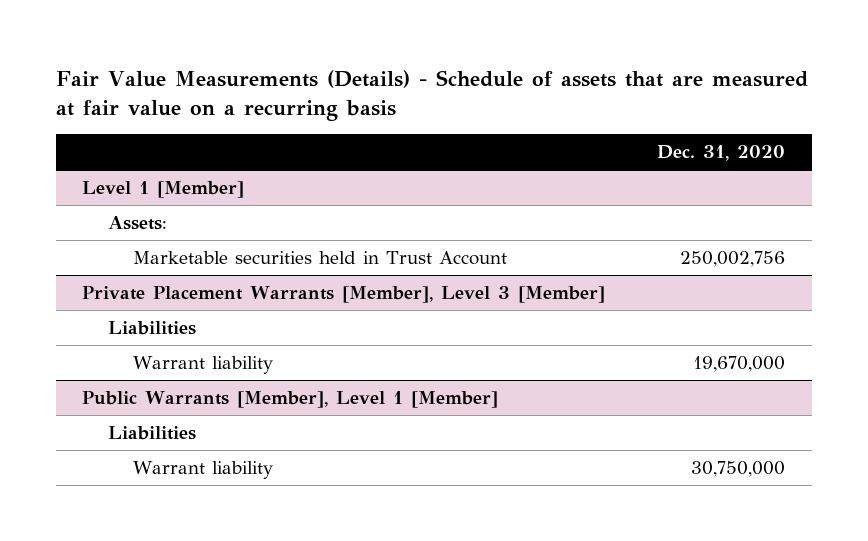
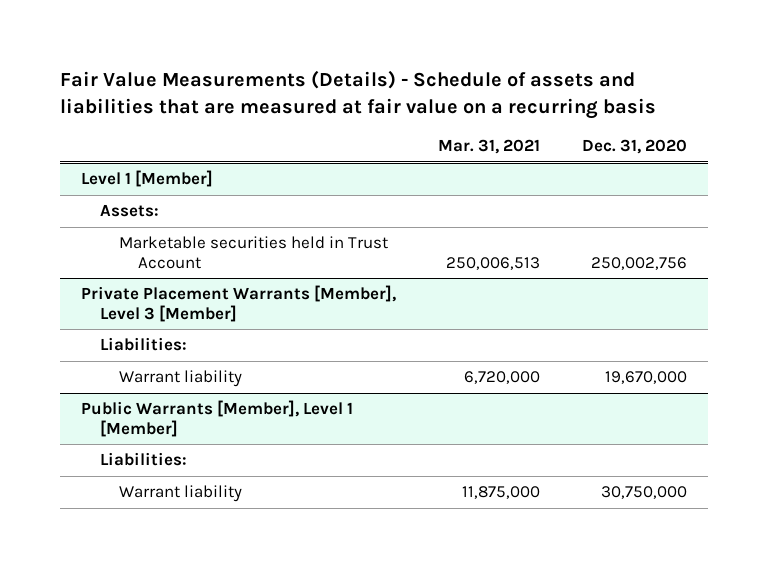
- Fair Value Measurements (Details) - Schedule of assets that are measured at fair value on a recurring basis
+ Fair Value Measurements (Details) - Schedule of assets and liabilities that are measured at fair value on a recurring basis
- | Dec. 31, 2020
+ | Mar. 31, 2021 | Dec. 31, 2020
@ Private Placement Warrants [Member], Level 3 [Member]
- Liabilities
+ Liabilities:
@ Public Warrants [Member], Level 1 [Member]
- Liabilities
+ Liabilities:

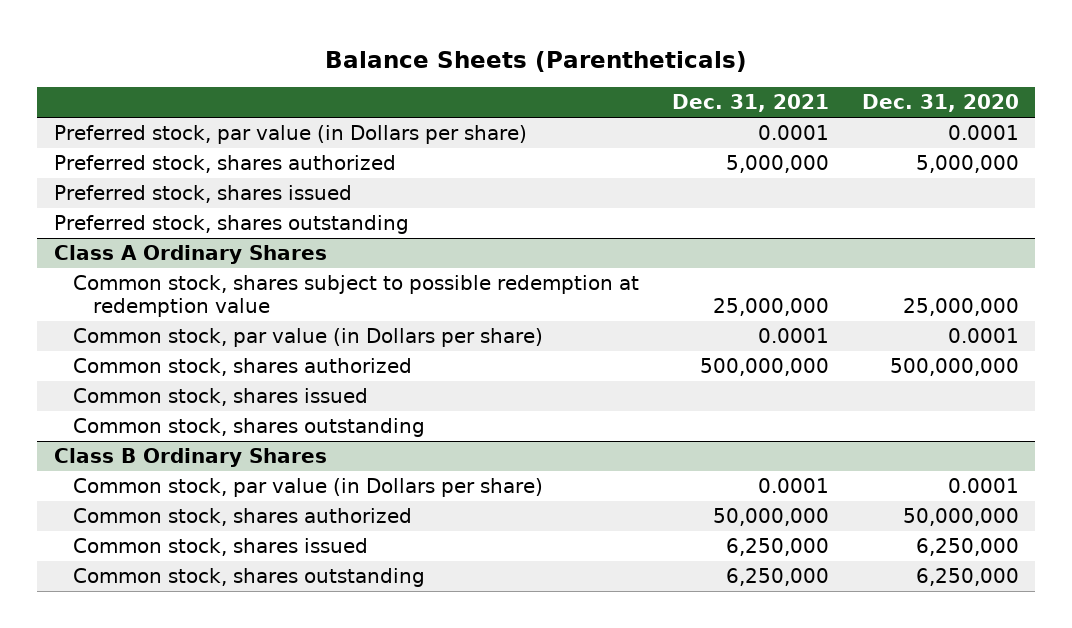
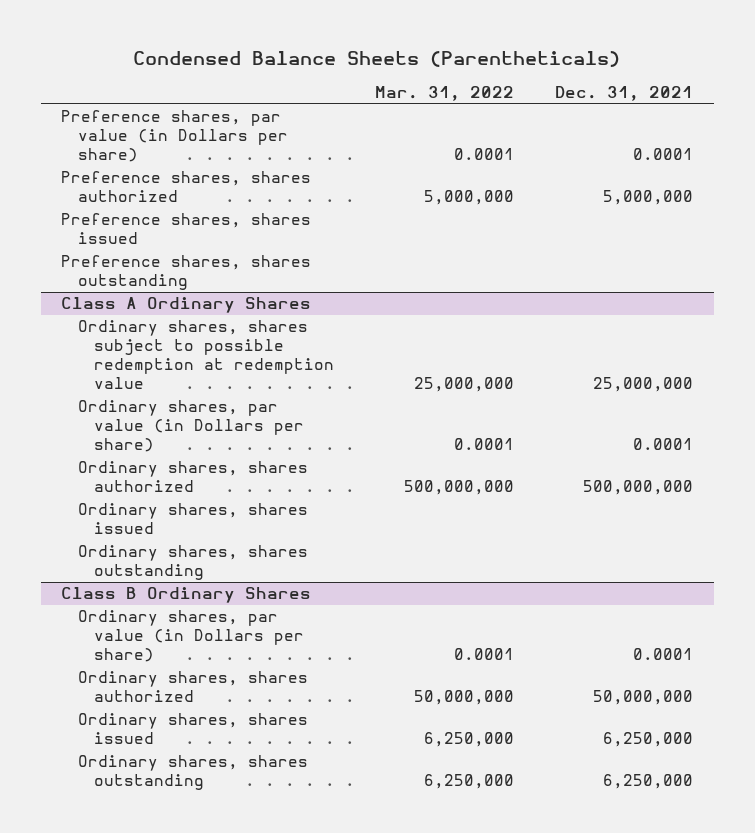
- Balance Sheets (Parentheticals)
+ Condensed Balance Sheets (Parentheticals)
- | Dec. 31, 2021 | Dec. 31, 2020
+ | Mar. 31, 2022 | Dec. 31, 2021
- Preferred stock, par value (in Dollars per share) | 0.0001 | 0.0001
- Preferred stock, shares authorized | 5,000,000 | 5,000,000
- Preferred stock, shares issued
- Preferred stock, shares outstanding
+ Preference shares, par value (in Dollars per share) | 0.0001 | 0.0001
+ Preference shares, shares authorized | 5,000,000 | 5,000,000
+ Preference shares, shares issued
+ Preference shares, shares outstanding
@ Class A Ordinary Shares
- Common stock, shares subject to possible redemption at redemption value | 25,000,000 | 25,000,000
- Common stock, par value (in Dollars per share) | 0.0001 | 0.0001
- Common stock, shares authorized | 500,000,000 | 500,000,000
- Common stock, shares issued
- Common stock, shares outstanding
+ Ordinary shares, shares subject to possible redemption at redemption value | 25,000,000 | 25,000,000
+ Ordinary shares, par value (in Dollars per share) | 0.0001 | 0.0001
+ Ordinary shares, shares authorized | 500,000,000 | 500,000,000
+ Ordinary shares, shares issued
+ Ordinary shares, shares outstanding
@ Class B Ordinary Shares
- Common stock, par value (in Dollars per share) | 0.0001 | 0.0001
- Common stock, shares authorized | 50,000,000 | 50,000,000
- Common stock, shares issued | 6,250,000 | 6,250,000
- Common stock, shares outstanding | 6,250,000 | 6,250,000
+ Ordinary shares, par value (in Dollars per share) | 0.0001 | 0.0001
+ Ordinary shares, shares authorized | 50,000,000 | 50,000,000
+ Ordinary shares, shares issued | 6,250,000 | 6,250,000
+ Ordinary shares, shares outstanding | 6,250,000 | 6,250,000

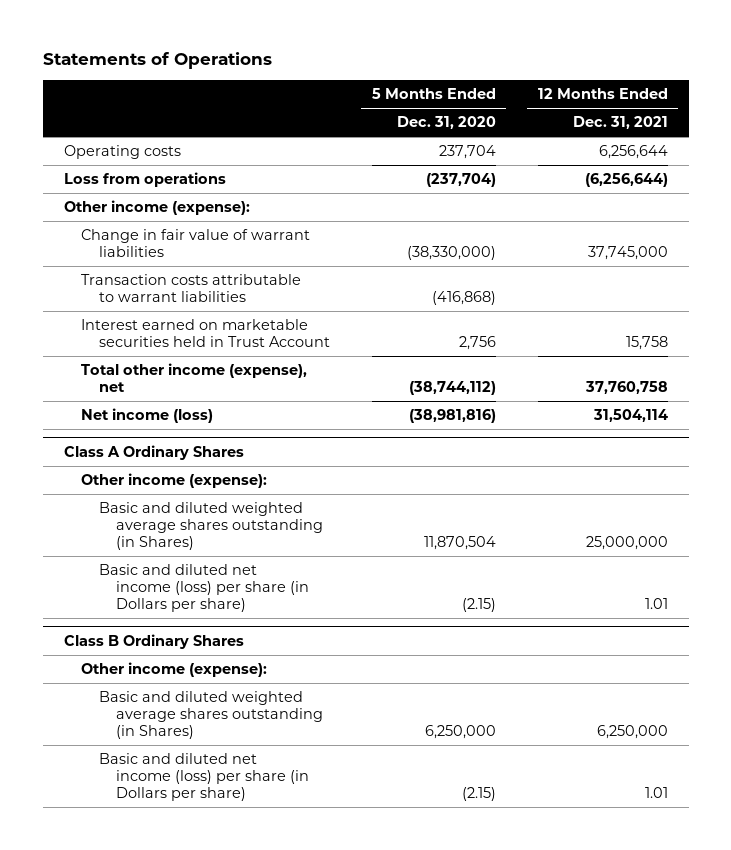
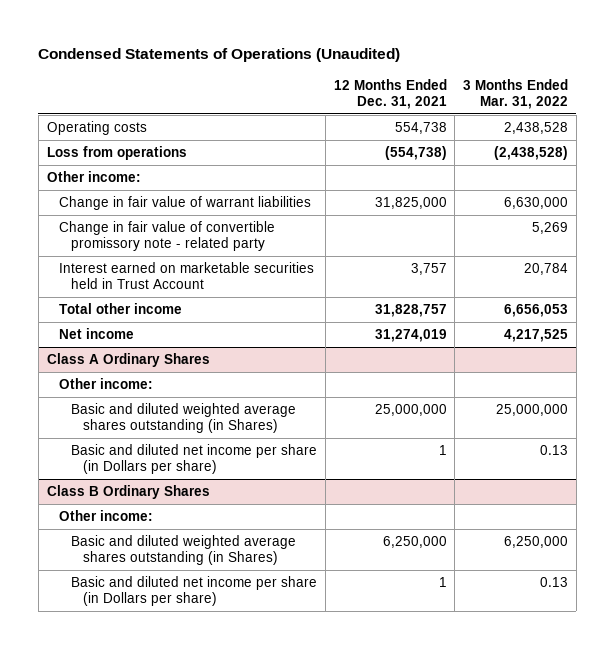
- Statements of Operations
+ Condensed Statements of Operations (Unaudited)
- | 5 Months Ended Dec. 31, 2020 | 12 Months Ended Dec. 31, 2021
+ | 12 Months Ended Dec. 31, 2021 | 3 Months Ended Mar. 31, 2022
- Operating costs | 237,704 | 6,256,644
- Loss from operations | (237,704) | (6,256,644)
- Other income (expense):
- Change in fair value of warrant liabilities | (38,330,000) | 37,745,000
- Transaction costs attributable to warrant liabilities | (416,868) |
- Interest earned on marketable securities held in Trust Account | 2,756 | 15,758
- Total other income (expense), net | (38,744,112) | 37,760,758
- Net income (loss) | (38,981,816) | 31,504,114
+ Operating costs | 554,738 | 2,438,528
+ Loss from operations | (554,738) | (2,438,528)
+ Other income:
+ Change in fair value of warrant liabilities | 31,825,000 | 6,630,000
+ Change in fair value of convertible promissory note - related party | | 5,269
+ Interest earned on marketable securities held in Trust Account | 3,757 | 20,784
+ Total other income | 31,828,757 | 6,656,053
+ Net income | 31,274,019 | 4,217,525
@ Class A Ordinary Shares
- Other income (expense):
+ Other income:
- Basic and diluted net income (loss) per share (in Dollars per share) | (2.15) | 1.01
+ Basic and diluted net income per share (in Dollars per share) | 1 | 0.13
@ Class B Ordinary Shares
- Other income (expense):
+ Other income:
- Basic and diluted net income (loss) per share (in Dollars per share) | (2.15) | 1.01
+ Basic and diluted net income per share (in Dollars per share) | 1 | 0.13

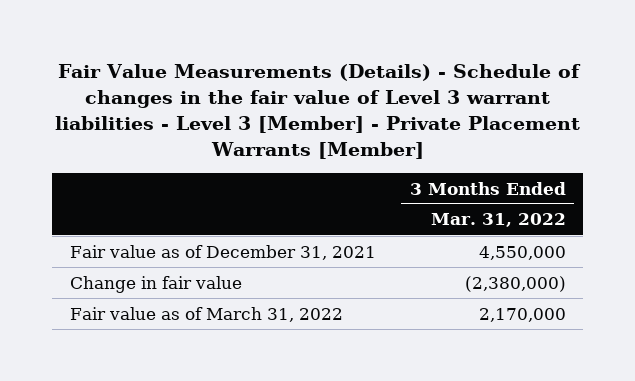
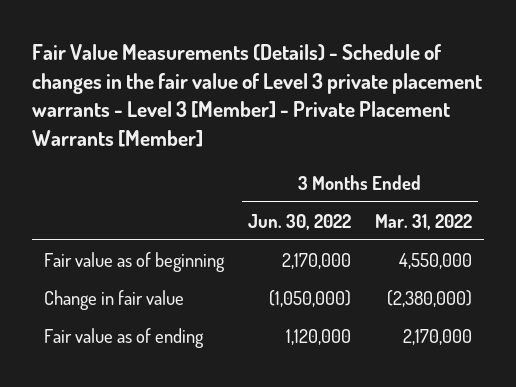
- Fair Value Measurements (Details) - Schedule of changes in the fair value of Level 3 warrant liabilities - Level 3 [Member] - Private Placement Warrants [Member]
+ Fair Value Measurements (Details) - Schedule of changes in the fair value of Level 3 private placement warrants - Level 3 [Member] - Private Placement Warrants [Member]
- | 3 Months Ended Mar. 31, 2022
+ | 3 Months Ended Jun. 30, 2022 | 3 Months Ended Mar. 31, 2022
- Fair value as of December 31, 2021 | 4,550,000
+ Fair value as of beginning | 2,170,000 | 4,550,000
- Fair value as of March 31, 2022 | 2,170,000
+ Fair value as of ending | 1,120,000 | 2,170,000

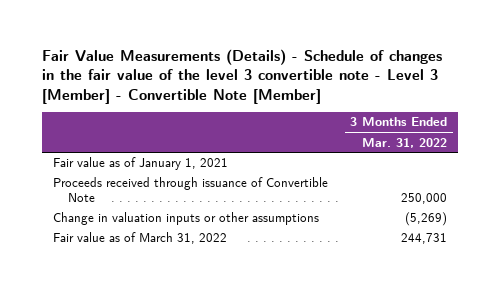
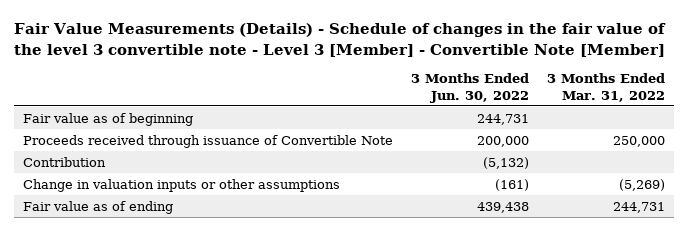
- | 3 Months Ended Mar. 31, 2022
+ | 3 Months Ended Jun. 30, 2022 | 3 Months Ended Mar. 31, 2022
- Fair value as of January 1, 2021
+ Fair value as of beginning | 244,731 |
+ Contribution | (5,132) |
- Fair value as of March 31, 2022 | 244,731
+ Fair value as of ending | 439,438 | 244,731

